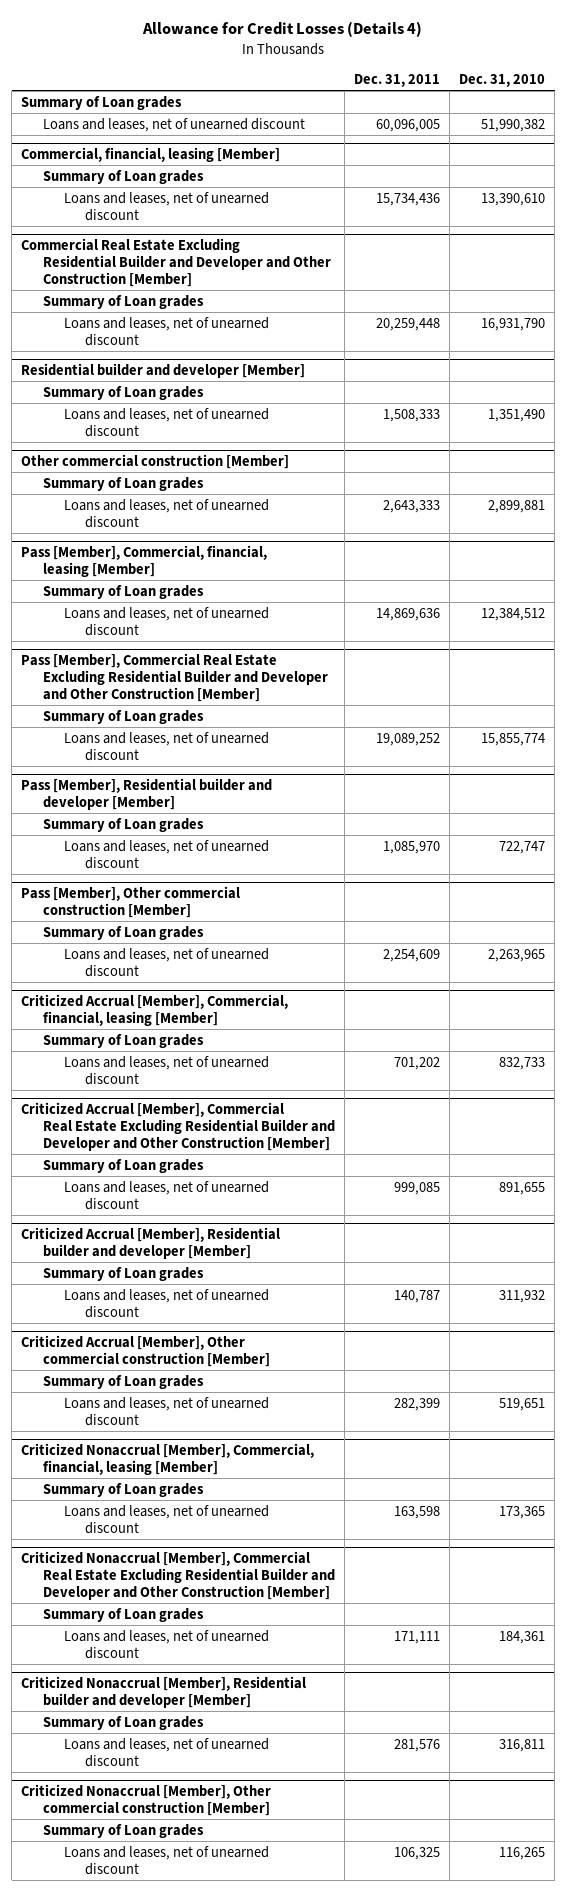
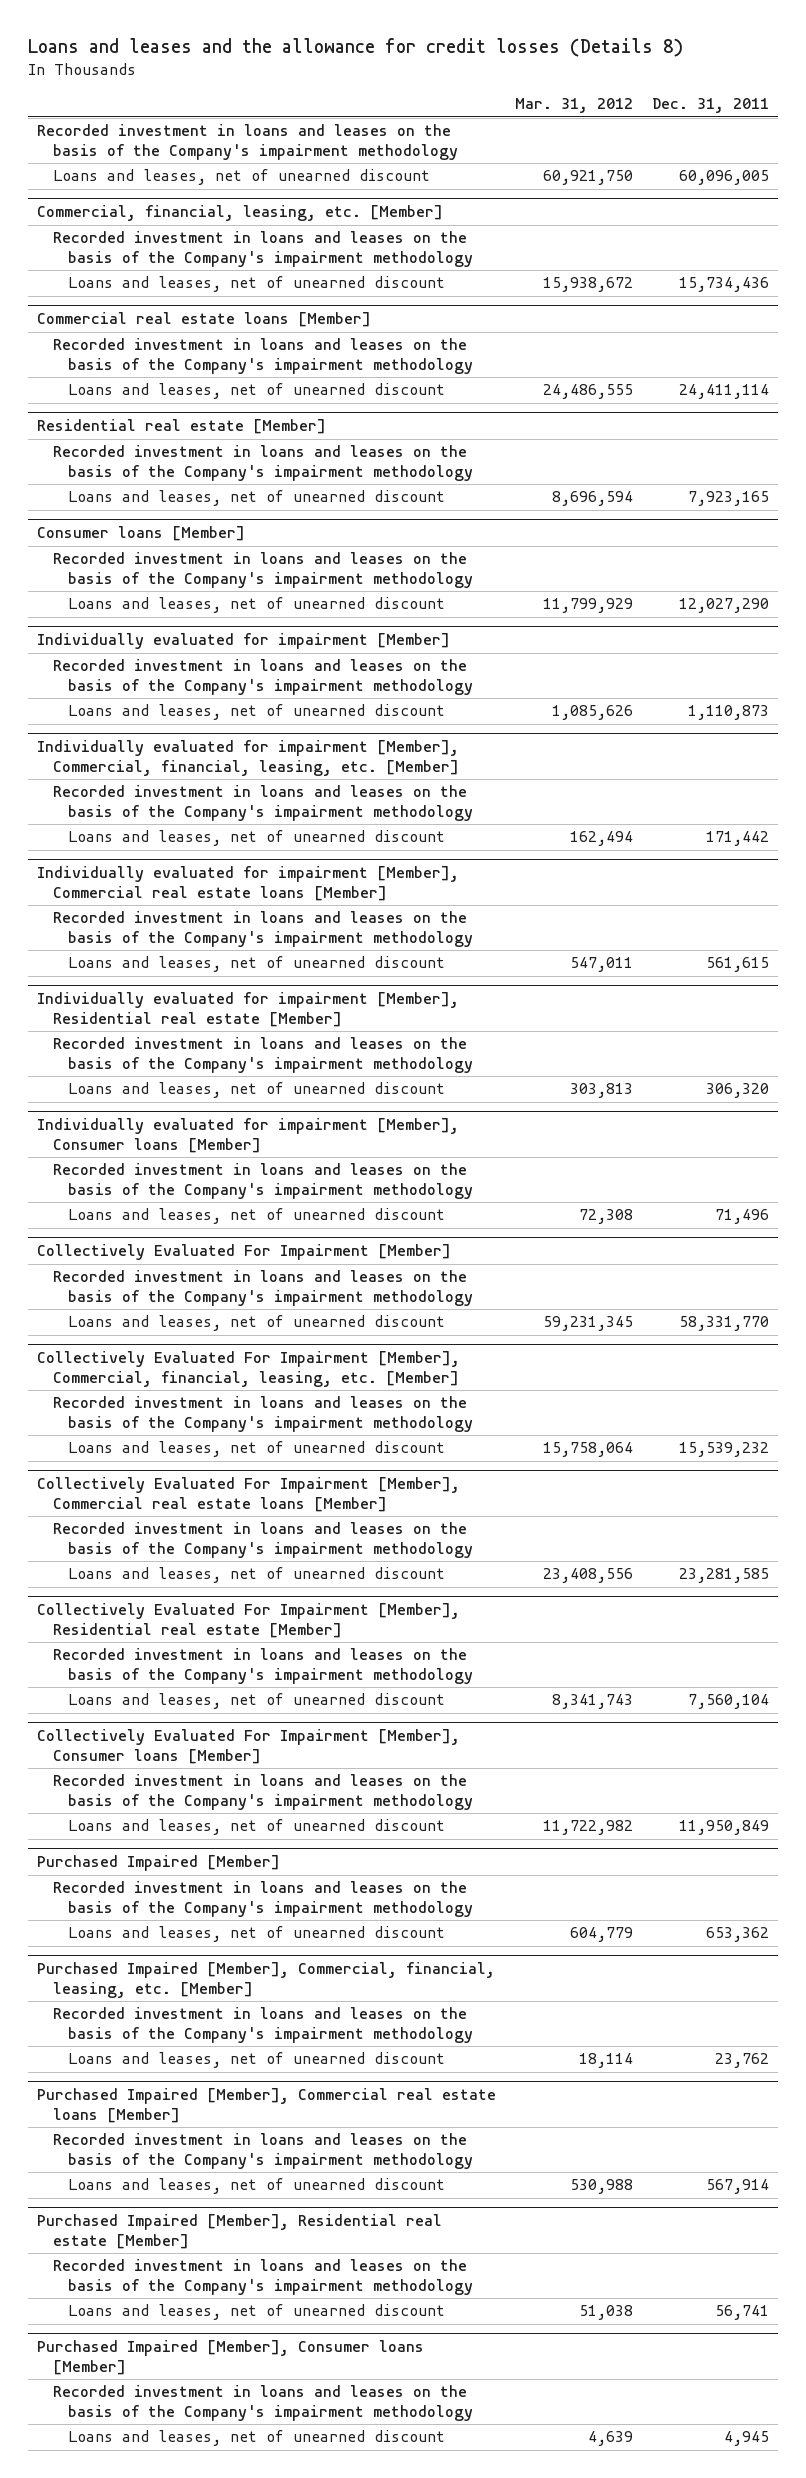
- Allowance for Credit Losses (Details 4)
+ Loans and leases and the allowance for credit losses (Details 8)
- | Dec. 31, 2011 | Dec. 31, 2010
+ | Mar. 31, 2012 | Dec. 31, 2011
- Summary of Loan grades
+ Recorded investment in loans and leases on the basis of the Company's impairment methodology
- Commercial, financial, leasing [Member]
- Summary of Loan grades
+ Commercial, financial, leasing, etc. [Member]
+ Recorded investment in loans and leases on the basis of the Company's impairment methodology
- Commercial Real Estate Excluding Residential Builder and Developer and Other Construction [Member]
- Summary of Loan grades
- Loans and leases, net of unearned discount | 20,259,448 | 16,931,790
- Residential builder and developer [Member]
- Summary of Loan grades
- Loans and leases, net of unearned discount | 1,508,333 | 1,351,490
- Other commercial construction [Member]
- Summary of Loan grades
- Loans and leases, net of unearned discount | 2,643,333 | 2,899,881
- Pass [Member], Commercial, financial, leasing [Member]
- Summary of Loan grades
- Loans and leases, net of unearned discount | 14,869,636 | 12,384,512
- Pass [Member], Commercial Real Estate Excluding Residential Builder and Developer and Other Construction [Member]
- Summary of Loan grades
- Loans and leases, net of unearned discount | 19,089,252 | 15,855,774
- Pass [Member], Residential builder and developer [Member]
- Summary of Loan grades
- Loans and leases, net of unearned discount | 1,085,970 | 722,747
- Pass [Member], Other commercial construction [Member]
- Summary of Loan grades
- Loans and leases, net of unearned discount | 2,254,609 | 2,263,965
- Criticized Accrual [Member], Commercial, financial, leasing [Member]
- Summary of Loan grades
- Loans and leases, net of unearned discount | 701,202 | 832,733
- Criticized Accrual [Member], Commercial Real Estate Excluding Residential Builder and Developer and Other Construction [Member]
- Summary of Loan grades
- Loans and leases, net of unearned discount | 999,085 | 891,655
- Criticized Accrual [Member], Residential builder and developer [Member]
- Summary of Loan grades
- Loans and leases, net of unearned discount | 140,787 | 311,932
- Criticized Accrual [Member], Other commercial construction [Member]
- Summary of Loan grades
- Loans and leases, net of unearned discount | 282,399 | 519,651
- Criticized Nonaccrual [Member], Commercial, financial, leasing [Member]
- Summary of Loan grades
- Loans and leases, net of unearned discount | 163,598 | 173,365
- Criticized Nonaccrual [Member], Commercial Real Estate Excluding Residential Builder and Developer and Other Construction [Member]
- Summary of Loan grades
- Loans and leases, net of unearned discount | 171,111 | 184,361
- Criticized Nonaccrual [Member], Residential builder and developer [Member]
- Summary of Loan grades
- Loans and leases, net of unearned discount | 281,576 | 316,811
- Criticized Nonaccrual [Member], Other commercial construction [Member]
- Summary of Loan grades
- Loans and leases, net of unearned discount | 106,325 | 116,265
+ Commercial real estate loans [Member]
+ Recorded investment in loans and leases on the basis of the Company's impairment methodology
+ Loans and leases, net of unearned discount | 24,486,555 | 24,411,114
+ Residential real estate [Member]
+ Recorded investment in loans and leases on the basis of the Company's impairment methodology
+ Loans and leases, net of unearned discount | 8,696,594 | 7,923,165
+ Consumer loans [Member]
+ Recorded investment in loans and leases on the basis of the Company's impairment methodology
+ Loans and leases, net of unearned discount | 11,799,929 | 12,027,290
+ Individually evaluated for impairment [Member]
+ Recorded investment in loans and leases on the basis of the Company's impairment methodology
+ Loans and leases, net of unearned discount | 1,085,626 | 1,110,873
+ Individually evaluated for impairment [Member], Commercial, financial, leasing, etc. [Member]
+ Recorded investment in loans and leases on the basis of the Company's impairment methodology
+ Loans and leases, net of unearned discount | 162,494 | 171,442
+ Individually evaluated for impairment [Member], Commercial real estate loans [Member]
+ Recorded investment in loans and leases on the basis of the Company's impairment methodology
+ Loans and leases, net of unearned discount | 547,011 | 561,615
+ Individually evaluated for impairment [Member], Residential real estate [Member]
+ Recorded investment in loans and leases on the basis of the Company's impairment methodology
+ Loans and leases, net of unearned discount | 303,813 | 306,320
+ Individually evaluated for impairment [Member], Consumer loans [Member]
+ Recorded investment in loans and leases on the basis of the Company's impairment methodology
+ Loans and leases, net of unearned discount | 72,308 | 71,496
+ Collectively Evaluated For Impairment [Member]
+ Recorded investment in loans and leases on the basis of the Company's impairment methodology
+ Loans and leases, net of unearned discount | 59,231,345 | 58,331,770
+ Collectively Evaluated For Impairment [Member], Commercial, financial, leasing, etc. [Member]
+ Recorded investment in loans and leases on the basis of the Company's impairment methodology
+ Loans and leases, net of unearned discount | 15,758,064 | 15,539,232
+ Collectively Evaluated For Impairment [Member], Commercial real estate loans [Member]
+ Recorded investment in loans and leases on the basis of the Company's impairment methodology
+ Loans and leases, net of unearned discount | 23,408,556 | 23,281,585
+ Collectively Evaluated For Impairment [Member], Residential real estate [Member]
+ Recorded investment in loans and leases on the basis of the Company's impairment methodology
+ Loans and leases, net of unearned discount | 8,341,743 | 7,560,104
+ Collectively Evaluated For Impairment [Member], Consumer loans [Member]
+ Recorded investment in loans and leases on the basis of the Company's impairment methodology
+ Loans and leases, net of unearned discount | 11,722,982 | 11,950,849
+ Purchased Impaired [Member]
+ Recorded investment in loans and leases on the basis of the Company's impairment methodology
+ Loans and leases, net of unearned discount | 604,779 | 653,362
+ Purchased Impaired [Member], Commercial, financial, leasing, etc. [Member]
+ Recorded investment in loans and leases on the basis of the Company's impairment methodology
+ Loans and leases, net of unearned discount | 18,114 | 23,762
+ Purchased Impaired [Member], Commercial real estate loans [Member]
+ Recorded investment in loans and leases on the basis of the Company's impairment methodology
+ Loans and leases, net of unearned discount | 530,988 | 567,914
+ Purchased Impaired [Member], Residential real estate [Member]
+ Recorded investment in loans and leases on the basis of the Company's impairment methodology
+ Loans and leases, net of unearned discount | 51,038 | 56,741
+ Purchased Impaired [Member], Consumer loans [Member]
+ Recorded investment in loans and leases on the basis of the Company's impairment methodology
+ Loans and leases, net of unearned discount | 4,639 | 4,945

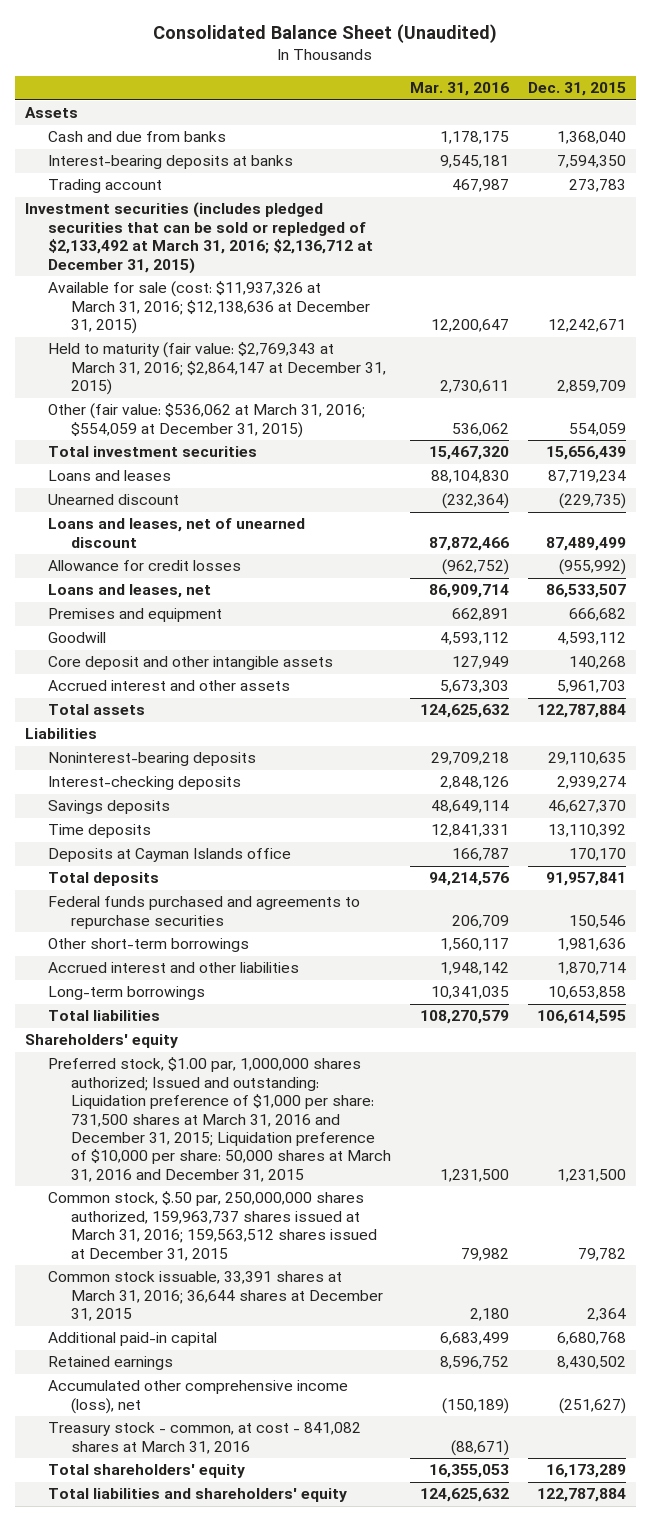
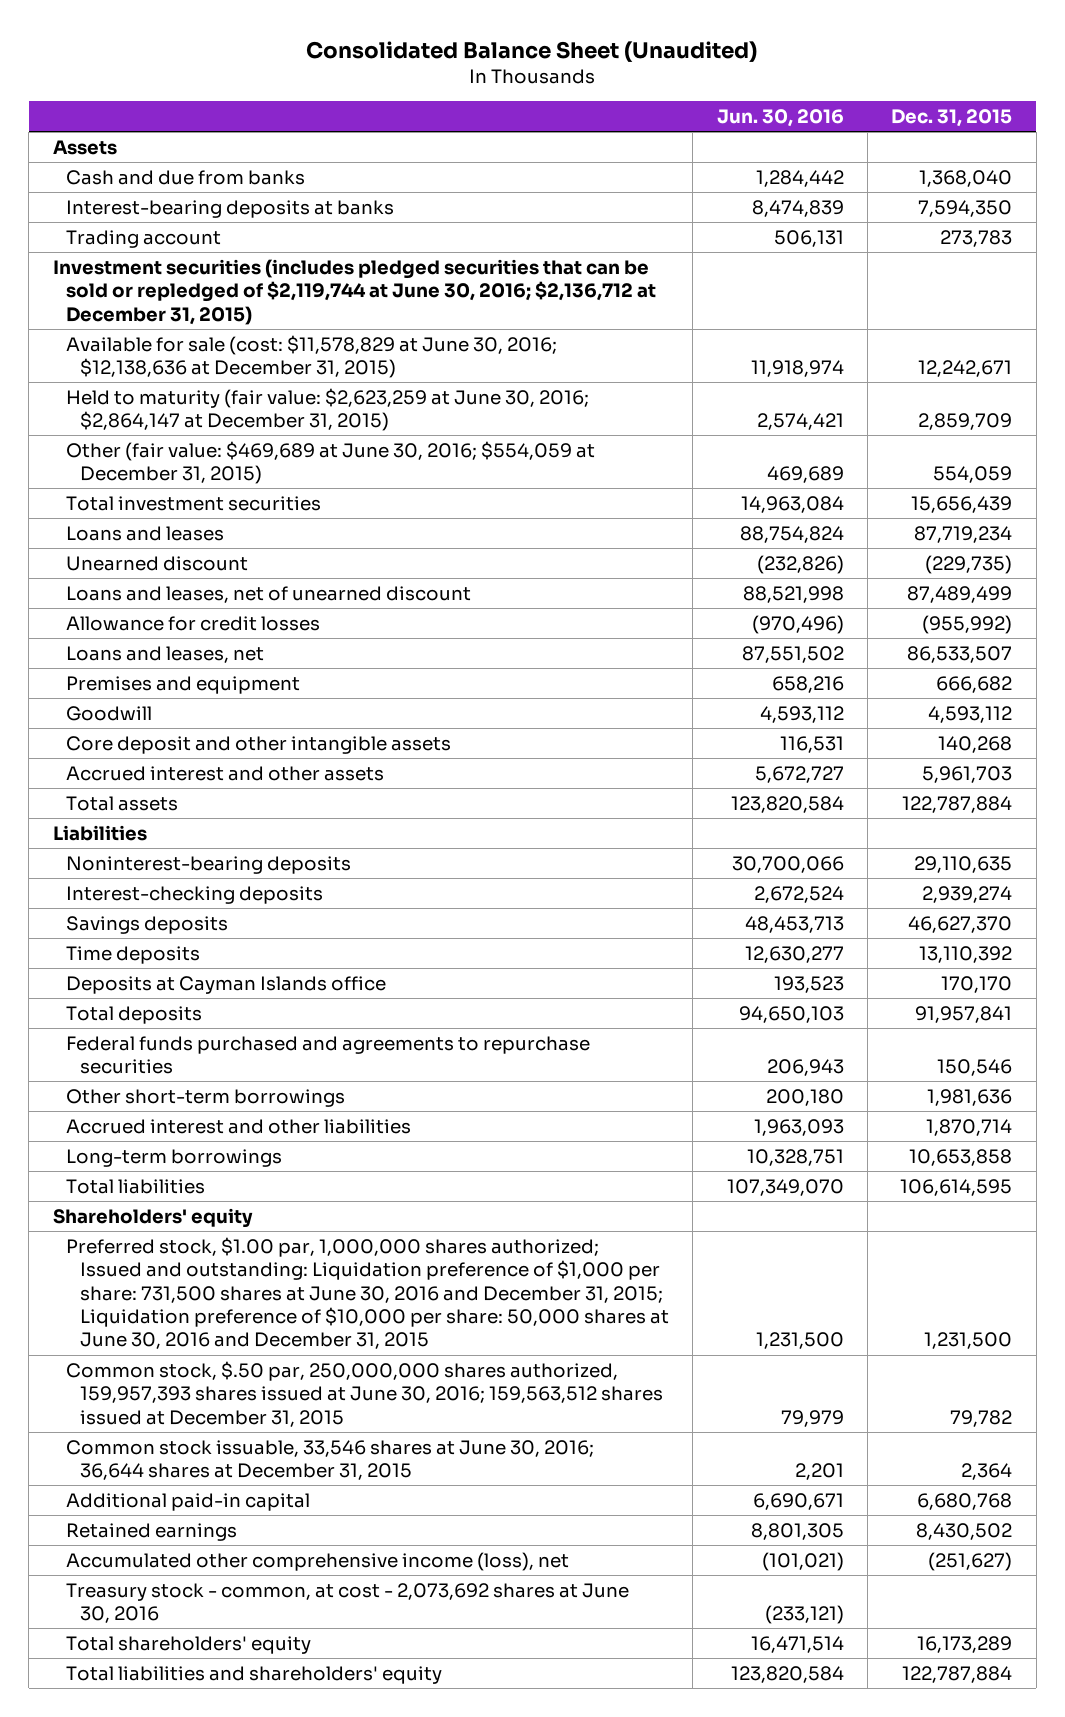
- | Mar. 31, 2016 | Dec. 31, 2015
+ | Jun. 30, 2016 | Dec. 31, 2015
- Investment securities (includes pledged securities that can be sold or repledged of $2,133,492 at March 31, 2016; $2,136,712 at December 31, 2015)
- Available for sale (cost: $11,937,326 at March 31, 2016; $12,138,636 at December 31, 2015) | 12,200,647 | 12,242,671
- Held to maturity (fair value: $2,769,343 at March 31, 2016; $2,864,147 at December 31, 2015) | 2,730,611 | 2,859,709
- Other (fair value: $536,062 at March 31, 2016; $554,059 at December 31, 2015) | 536,062 | 554,059
+ Investment securities (includes pledged securities that can be sold or repledged of $2,119,744 at June 30, 2016; $2,136,712 at December 31, 2015)
+ Available for sale (cost: $11,578,829 at June 30, 2016; $12,138,636 at December 31, 2015) | 11,918,974 | 12,242,671
+ Held to maturity (fair value: $2,623,259 at June 30, 2016; $2,864,147 at December 31, 2015) | 2,574,421 | 2,859,709
+ Other (fair value: $469,689 at June 30, 2016; $554,059 at December 31, 2015) | 469,689 | 554,059
- Preferred stock, $1.00 par, 1,000,000 shares authorized; Issued and outstanding: Liquidation preference of $1,000 per share: 731,500 shares at March 31, 2016 and December 31, 2015; Liquidation preference of $10,000 per share: 50,000 shares at March 31, 2016 and December 31, 2015 | 1,231,500 | 1,231,500
- Common stock, $.50 par, 250,000,000 shares authorized, 159,963,737 shares issued at March 31, 2016; 159,563,512 shares issued at December 31, 2015 | 79,982 | 79,782
- Common stock issuable, 33,391 shares at March 31, 2016; 36,644 shares at December 31, 2015 | 2,180 | 2,364
+ Preferred stock, $1.00 par, 1,000,000 shares authorized; Issued and outstanding: Liquidation preference of $1,000 per share: 731,500 shares at June 30, 2016 and December 31, 2015; Liquidation preference of $10,000 per share: 50,000 shares at June 30, 2016 and December 31, 2015 | 1,231,500 | 1,231,500
+ Common stock, $.50 par, 250,000,000 shares authorized, 159,957,393 shares issued at June 30, 2016; 159,563,512 shares issued at December 31, 2015 | 79,979 | 79,782
+ Common stock issuable, 33,546 shares at June 30, 2016; 36,644 shares at December 31, 2015 | 2,201 | 2,364
- Treasury stock - common, at cost - 841,082 shares at March 31, 2016 | (88,671) |
+ Treasury stock - common, at cost - 2,073,692 shares at June 30, 2016 | (233,121) |

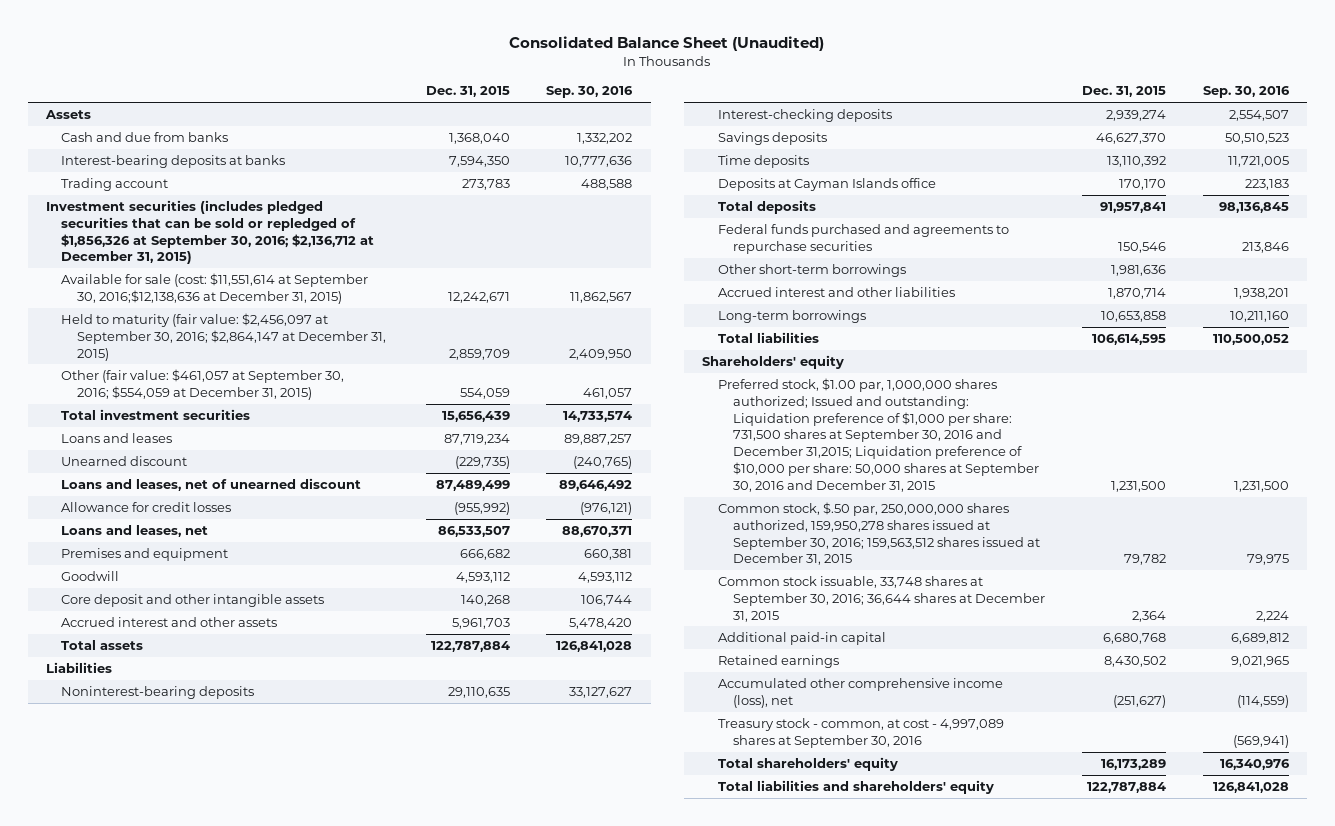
- | Jun. 30, 2016 | Dec. 31, 2015
+ | Dec. 31, 2015 | Sep. 30, 2016
- Investment securities (includes pledged securities that can be sold or repledged of $2,119,744 at June 30, 2016; $2,136,712 at December 31, 2015)
- Available for sale (cost: $11,578,829 at June 30, 2016; $12,138,636 at December 31, 2015) | 11,918,974 | 12,242,671
- Held to maturity (fair value: $2,623,259 at June 30, 2016; $2,864,147 at December 31, 2015) | 2,574,421 | 2,859,709
- Other (fair value: $469,689 at June 30, 2016; $554,059 at December 31, 2015) | 469,689 | 554,059
+ Investment securities (includes pledged securities that can be sold or repledged of $1,856,326 at September 30, 2016; $2,136,712 at December 31, 2015)
+ Available for sale (cost: $11,551,614 at September 30, 2016;$12,138,636 at December 31, 2015) | 12,242,671 | 11,862,567
+ Held to maturity (fair value: $2,456,097 at September 30, 2016; $2,864,147 at December 31, 2015) | 2,859,709 | 2,409,950
+ Other (fair value: $461,057 at September 30, 2016; $554,059 at December 31, 2015) | 554,059 | 461,057
- Preferred stock, $1.00 par, 1,000,000 shares authorized; Issued and outstanding: Liquidation preference of $1,000 per share: 731,500 shares at June 30, 2016 and December 31, 2015; Liquidation preference of $10,000 per share: 50,000 shares at June 30, 2016 and December 31, 2015 | 1,231,500 | 1,231,500
- Common stock, $.50 par, 250,000,000 shares authorized, 159,957,393 shares issued at June 30, 2016; 159,563,512 shares issued at December 31, 2015 | 79,979 | 79,782
- Common stock issuable, 33,546 shares at June 30, 2016; 36,644 shares at December 31, 2015 | 2,201 | 2,364
+ Preferred stock, $1.00 par, 1,000,000 shares authorized; Issued and outstanding: Liquidation preference of $1,000 per share: 731,500 shares at September 30, 2016 and December 31,2015; Liquidation preference of $10,000 per share: 50,000 shares at September 30, 2016 and December 31, 2015 | 1,231,500 | 1,231,500
+ Common stock, $.50 par, 250,000,000 shares authorized, 159,950,278 shares issued at September 30, 2016; 159,563,512 shares issued at December 31, 2015 | 79,782 | 79,975
+ Common stock issuable, 33,748 shares at September 30, 2016; 36,644 shares at December 31, 2015 | 2,364 | 2,224
- Treasury stock - common, at cost - 2,073,692 shares at June 30, 2016 | (233,121) |
+ Treasury stock - common, at cost - 4,997,089 shares at September 30, 2016 | | (569,941)

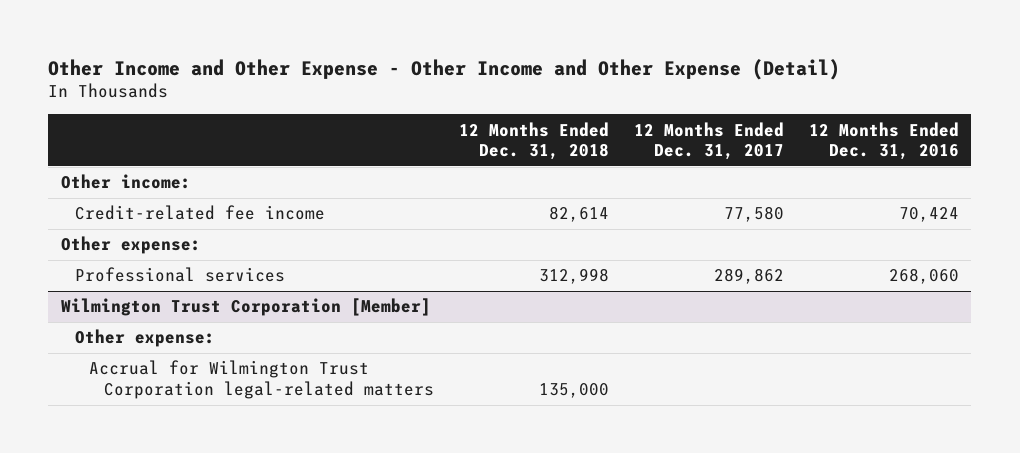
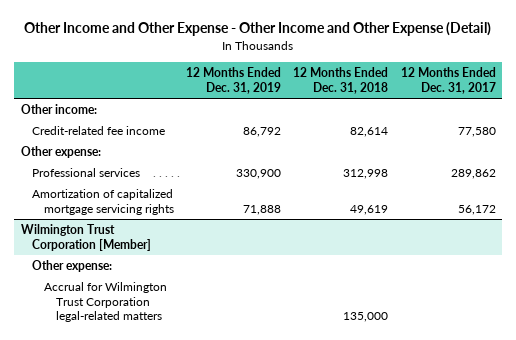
- | 12 Months Ended Dec. 31, 2018 | 12 Months Ended Dec. 31, 2017 | 12 Months Ended Dec. 31, 2016
+ | 12 Months Ended Dec. 31, 2019 | 12 Months Ended Dec. 31, 2018 | 12 Months Ended Dec. 31, 2017
+ Amortization of capitalized mortgage servicing rights | 71,888 | 49,619 | 56,172

